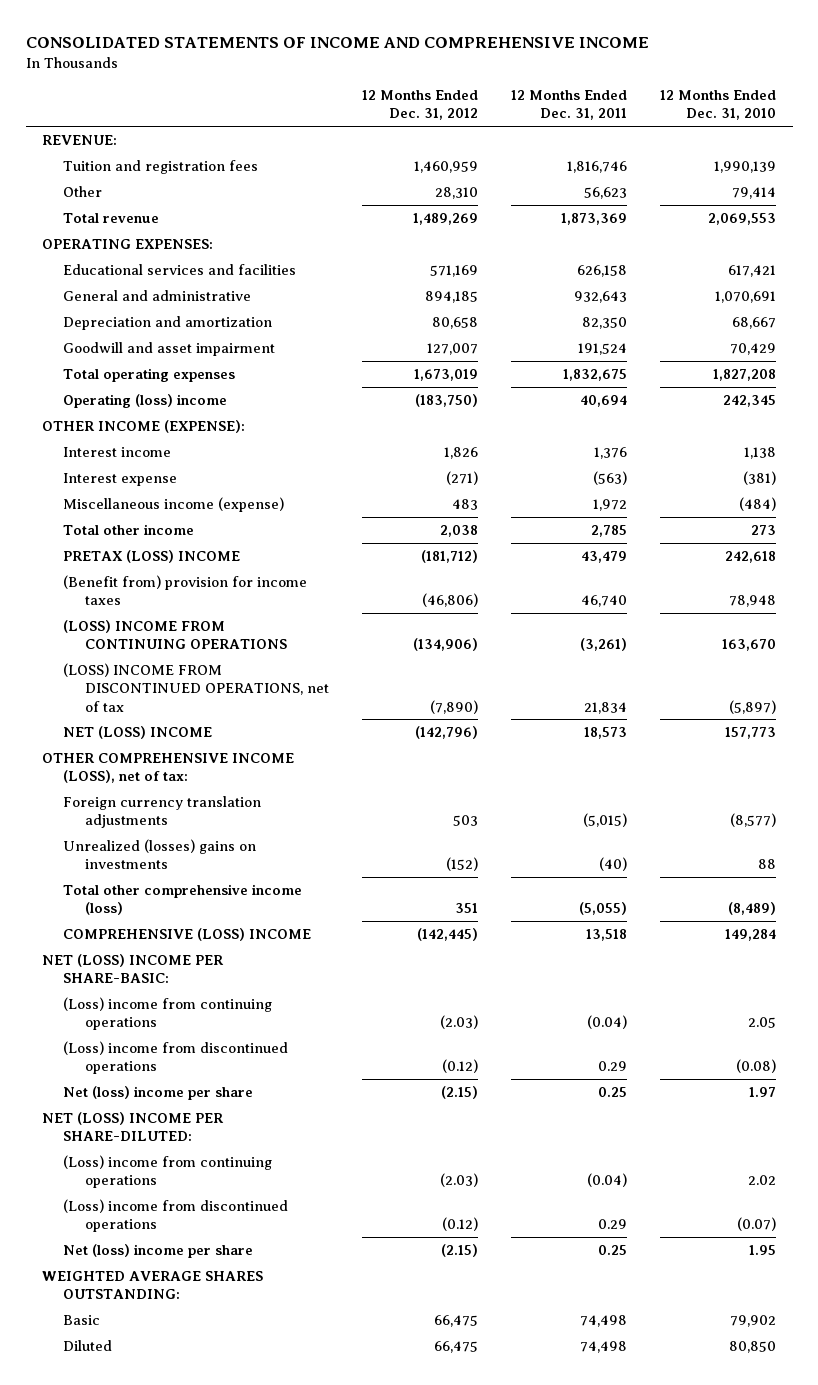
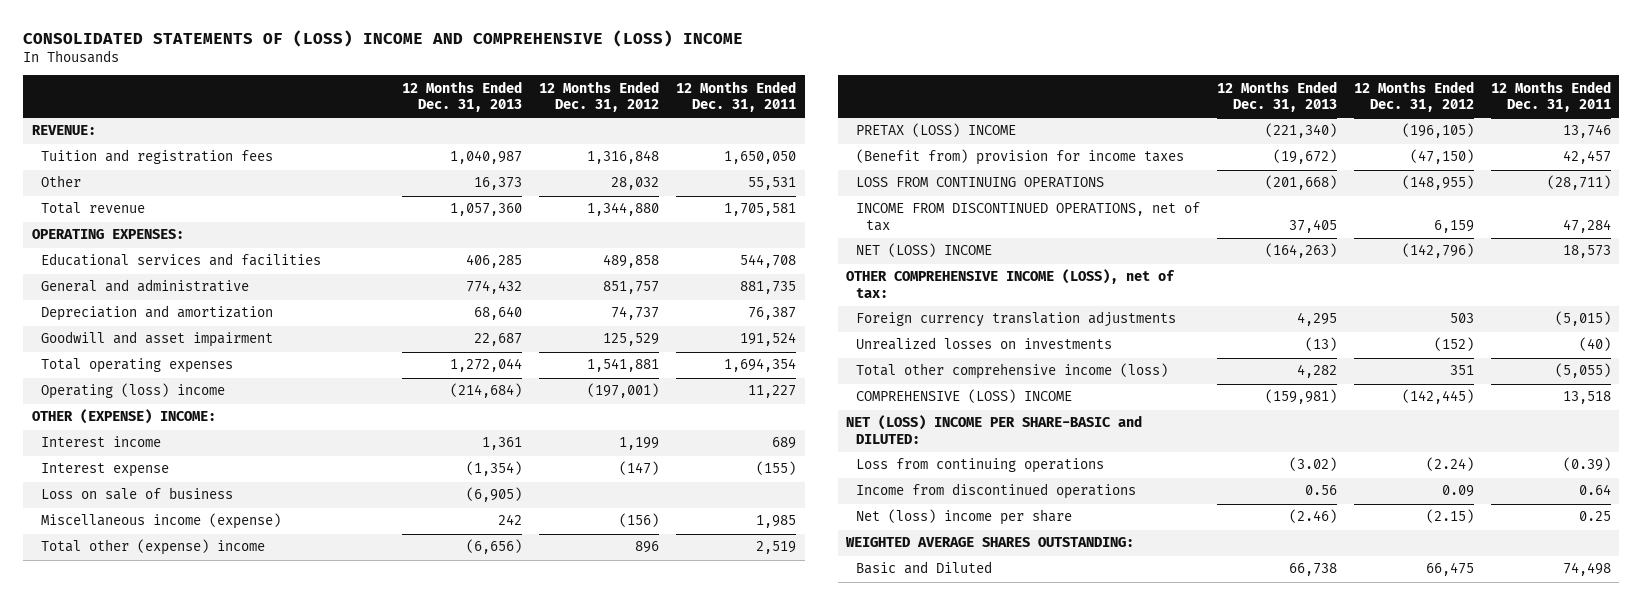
- CONSOLIDATED STATEMENTS OF INCOME AND COMPREHENSIVE INCOME
+ CONSOLIDATED STATEMENTS OF (LOSS) INCOME AND COMPREHENSIVE (LOSS) INCOME
- | 12 Months Ended Dec. 31, 2012 | 12 Months Ended Dec. 31, 2011 | 12 Months Ended Dec. 31, 2010
+ | 12 Months Ended Dec. 31, 2013 | 12 Months Ended Dec. 31, 2012 | 12 Months Ended Dec. 31, 2011
- Tuition and registration fees | 1,460,959 | 1,816,746 | 1,990,139
- Other | 28,310 | 56,623 | 79,414
- Total revenue | 1,489,269 | 1,873,369 | 2,069,553
+ Tuition and registration fees | 1,040,987 | 1,316,848 | 1,650,050
+ Other | 16,373 | 28,032 | 55,531
+ Total revenue | 1,057,360 | 1,344,880 | 1,705,581
- Educational services and facilities | 571,169 | 626,158 | 617,421
- General and administrative | 894,185 | 932,643 | 1,070,691
- Depreciation and amortization | 80,658 | 82,350 | 68,667
- Goodwill and asset impairment | 127,007 | 191,524 | 70,429
- Total operating expenses | 1,673,019 | 1,832,675 | 1,827,208
- Operating (loss) income | (183,750) | 40,694 | 242,345
- OTHER INCOME (EXPENSE):
- Interest income | 1,826 | 1,376 | 1,138
- Interest expense | (271) | (563) | (381)
- Miscellaneous income (expense) | 483 | 1,972 | (484)
- Total other income | 2,038 | 2,785 | 273
- PRETAX (LOSS) INCOME | (181,712) | 43,479 | 242,618
- (Benefit from) provision for income taxes | (46,806) | 46,740 | 78,948
- (LOSS) INCOME FROM CONTINUING OPERATIONS | (134,906) | (3,261) | 163,670
- (LOSS) INCOME FROM DISCONTINUED OPERATIONS, net of tax | (7,890) | 21,834 | (5,897)
+ Educational services and facilities | 406,285 | 489,858 | 544,708
+ General and administrative | 774,432 | 851,757 | 881,735
+ Depreciation and amortization | 68,640 | 74,737 | 76,387
+ Goodwill and asset impairment | 22,687 | 125,529 | 191,524
+ Total operating expenses | 1,272,044 | 1,541,881 | 1,694,354
+ Operating (loss) income | (214,684) | (197,001) | 11,227
+ OTHER (EXPENSE) INCOME:
+ Interest income | 1,361 | 1,199 | 689
+ Interest expense | (1,354) | (147) | (155)
+ Loss on sale of business | (6,905) | |
+ Miscellaneous income (expense) | 242 | (156) | 1,985
+ Total other (expense) income | (6,656) | 896 | 2,519
+ PRETAX (LOSS) INCOME | (221,340) | (196,105) | 13,746
+ (Benefit from) provision for income taxes | (19,672) | (47,150) | 42,457
+ LOSS FROM CONTINUING OPERATIONS | (201,668) | (148,955) | (28,711)
+ INCOME FROM DISCONTINUED OPERATIONS, net of tax | 37,405 | 6,159 | 47,284
- Unrealized (losses) gains on investments | (152) | (40) | 88
+ Unrealized losses on investments | (13) | (152) | (40)
- NET (LOSS) INCOME PER SHARE-BASIC:
- (Loss) income from continuing operations | (2.03) | (0.04) | 2.05
- (Loss) income from discontinued operations | (0.12) | 0.29 | (0.08)
- Net (loss) income per share | (2.15) | 0.25 | 1.97
- NET (LOSS) INCOME PER SHARE-DILUTED:
- (Loss) income from continuing operations | (2.03) | (0.04) | 2.02
- (Loss) income from discontinued operations | (0.12) | 0.29 | (0.07)
+ NET (LOSS) INCOME PER SHARE-BASIC and DILUTED:
+ Loss from continuing operations | (3.02) | (2.24) | (0.39)
+ Income from discontinued operations | 0.56 | 0.09 | 0.64
- Basic | 66,475 | 74,498 | 79,902
- Diluted | 66,475 | 74,498 | 80,850
+ Basic and Diluted | 66,738 | 66,475 | 74,498

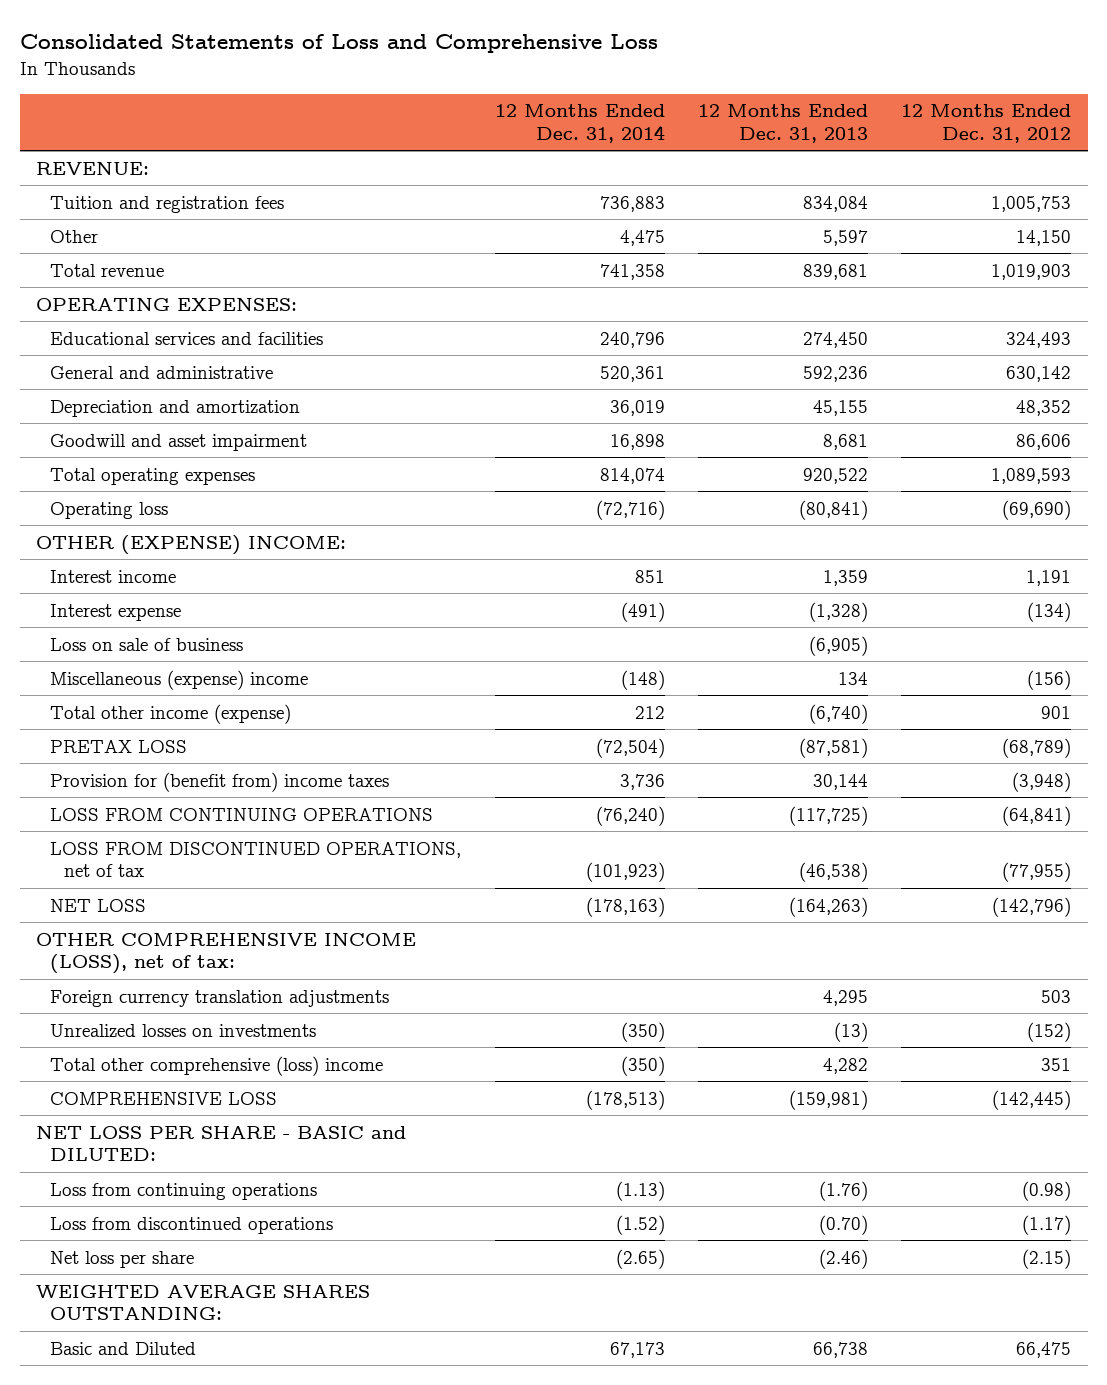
- CONSOLIDATED STATEMENTS OF (LOSS) INCOME AND COMPREHENSIVE (LOSS) INCOME
+ Consolidated Statements of Loss and Comprehensive Loss
- | 12 Months Ended Dec. 31, 2013 | 12 Months Ended Dec. 31, 2012 | 12 Months Ended Dec. 31, 2011
+ | 12 Months Ended Dec. 31, 2014 | 12 Months Ended Dec. 31, 2013 | 12 Months Ended Dec. 31, 2012
- Tuition and registration fees | 1,040,987 | 1,316,848 | 1,650,050
- Other | 16,373 | 28,032 | 55,531
- Total revenue | 1,057,360 | 1,344,880 | 1,705,581
+ Tuition and registration fees | 736,883 | 834,084 | 1,005,753
+ Other | 4,475 | 5,597 | 14,150
+ Total revenue | 741,358 | 839,681 | 1,019,903
- Educational services and facilities | 406,285 | 489,858 | 544,708
- General and administrative | 774,432 | 851,757 | 881,735
- Depreciation and amortization | 68,640 | 74,737 | 76,387
- Goodwill and asset impairment | 22,687 | 125,529 | 191,524
- Total operating expenses | 1,272,044 | 1,541,881 | 1,694,354
- Operating (loss) income | (214,684) | (197,001) | 11,227
+ Educational services and facilities | 240,796 | 274,450 | 324,493
+ General and administrative | 520,361 | 592,236 | 630,142
+ Depreciation and amortization | 36,019 | 45,155 | 48,352
+ Goodwill and asset impairment | 16,898 | 8,681 | 86,606
+ Total operating expenses | 814,074 | 920,522 | 1,089,593
+ Operating loss | (72,716) | (80,841) | (69,690)
- Interest income | 1,361 | 1,199 | 689
- Interest expense | (1,354) | (147) | (155)
+ Interest income | 851 | 1,359 | 1,191
+ Interest expense | (491) | (1,328) | (134)
- Miscellaneous income (expense) | 242 | (156) | 1,985
- Total other (expense) income | (6,656) | 896 | 2,519
- PRETAX (LOSS) INCOME | (221,340) | (196,105) | 13,746
- (Benefit from) provision for income taxes | (19,672) | (47,150) | 42,457
- LOSS FROM CONTINUING OPERATIONS | (201,668) | (148,955) | (28,711)
- INCOME FROM DISCONTINUED OPERATIONS, net of tax | 37,405 | 6,159 | 47,284
- NET (LOSS) INCOME | (164,263) | (142,796) | 18,573
+ Miscellaneous (expense) income | (148) | 134 | (156)
+ Total other income (expense) | 212 | (6,740) | 901
+ PRETAX LOSS | (72,504) | (87,581) | (68,789)
+ Provision for (benefit from) income taxes | 3,736 | 30,144 | (3,948)
+ LOSS FROM CONTINUING OPERATIONS | (76,240) | (117,725) | (64,841)
+ LOSS FROM DISCONTINUED OPERATIONS, net of tax | (101,923) | (46,538) | (77,955)
+ NET LOSS | (178,163) | (164,263) | (142,796)
- Total other comprehensive income (loss) | 4,282 | 351 | (5,055)
- COMPREHENSIVE (LOSS) INCOME | (159,981) | (142,445) | 13,518
- NET (LOSS) INCOME PER SHARE-BASIC and DILUTED:
- Loss from continuing operations | (3.02) | (2.24) | (0.39)
- Income from discontinued operations | 0.56 | 0.09 | 0.64
- Net (loss) income per share | (2.46) | (2.15) | 0.25
+ Total other comprehensive (loss) income | (350) | 4,282 | 351
+ COMPREHENSIVE LOSS | (178,513) | (159,981) | (142,445)
+ NET LOSS PER SHARE - BASIC and DILUTED:
+ Loss from continuing operations | (1.13) | (1.76) | (0.98)
+ Loss from discontinued operations | (1.52) | (0.70) | (1.17)
+ Net loss per share | (2.65) | (2.46) | (2.15)

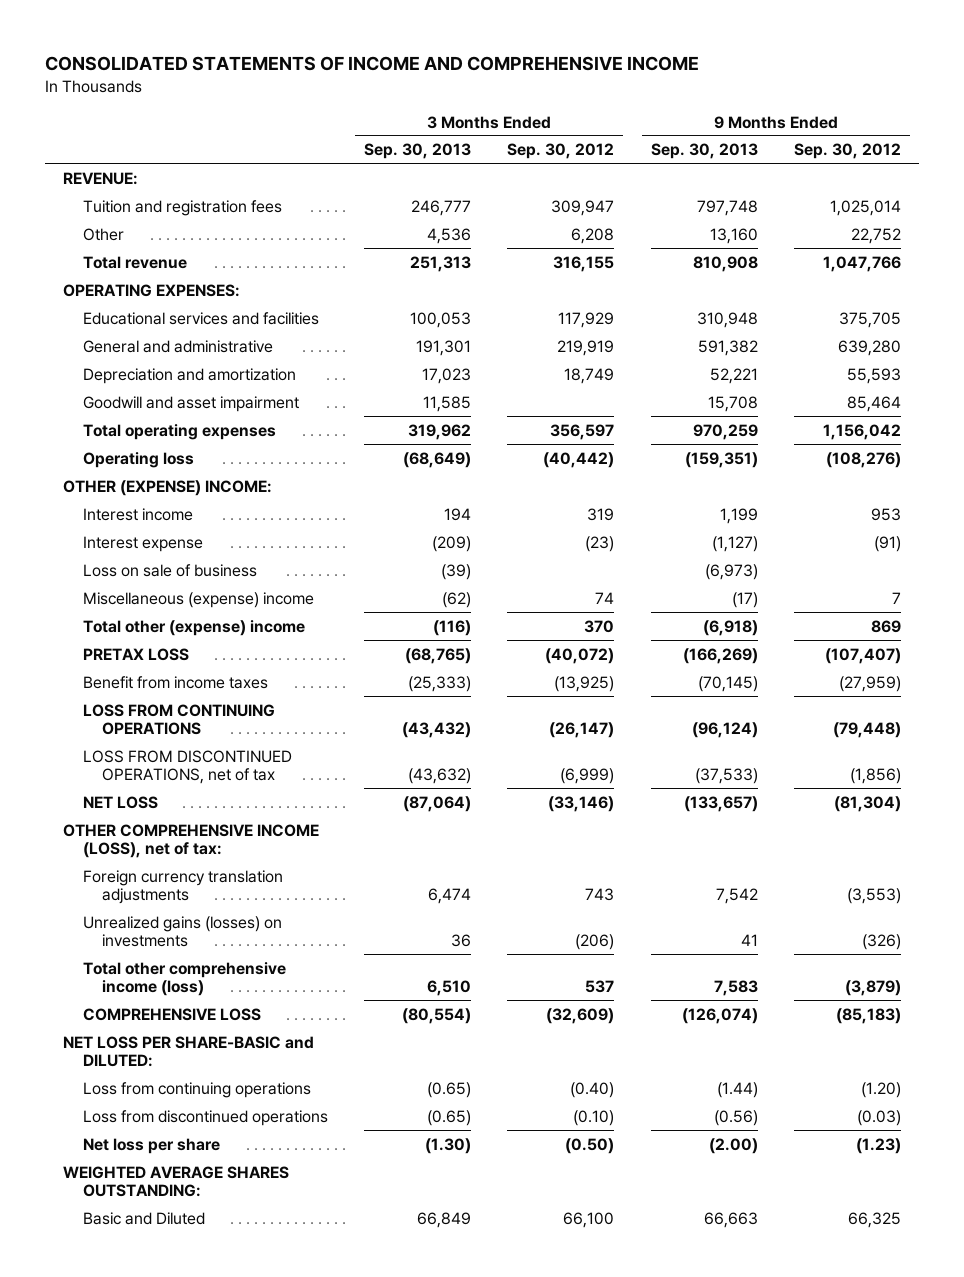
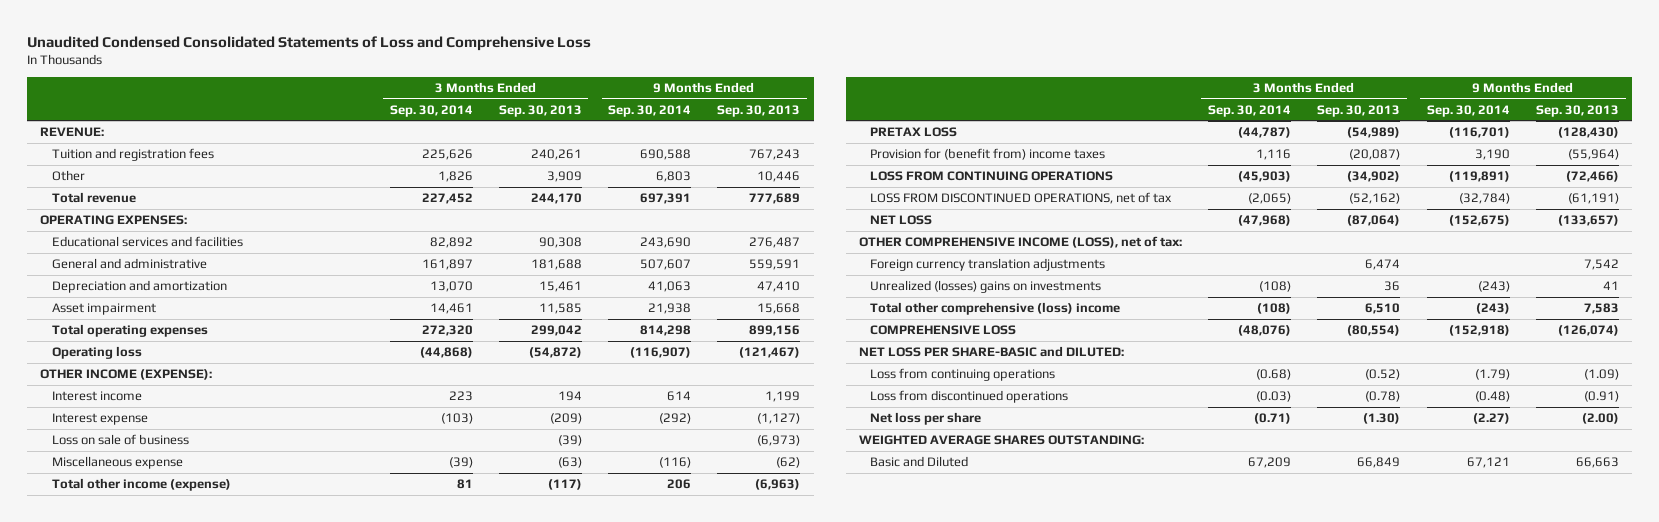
- CONSOLIDATED STATEMENTS OF INCOME AND COMPREHENSIVE INCOME
+ Unaudited Condensed Consolidated Statements of Loss and Comprehensive Loss
- | 3 Months Ended Sep. 30, 2013 | 3 Months Ended Sep. 30, 2012 | 9 Months Ended Sep. 30, 2013 | 9 Months Ended Sep. 30, 2012
+ | 3 Months Ended Sep. 30, 2014 | 3 Months Ended Sep. 30, 2013 | 9 Months Ended Sep. 30, 2014 | 9 Months Ended Sep. 30, 2013
- Tuition and registration fees | 246,777 | 309,947 | 797,748 | 1,025,014
- Other | 4,536 | 6,208 | 13,160 | 22,752
- Total revenue | 251,313 | 316,155 | 810,908 | 1,047,766
+ Tuition and registration fees | 225,626 | 240,261 | 690,588 | 767,243
+ Other | 1,826 | 3,909 | 6,803 | 10,446
+ Total revenue | 227,452 | 244,170 | 697,391 | 777,689
- Educational services and facilities | 100,053 | 117,929 | 310,948 | 375,705
- General and administrative | 191,301 | 219,919 | 591,382 | 639,280
- Depreciation and amortization | 17,023 | 18,749 | 52,221 | 55,593
- Goodwill and asset impairment | 11,585 | | 15,708 | 85,464
- Total operating expenses | 319,962 | 356,597 | 970,259 | 1,156,042
- Operating loss | (68,649) | (40,442) | (159,351) | (108,276)
- OTHER (EXPENSE) INCOME:
+ Educational services and facilities | 82,892 | 90,308 | 243,690 | 276,487
+ General and administrative | 161,897 | 181,688 | 507,607 | 559,591
+ Depreciation and amortization | 13,070 | 15,461 | 41,063 | 47,410
+ Asset impairment | 14,461 | 11,585 | 21,938 | 15,668
+ Total operating expenses | 272,320 | 299,042 | 814,298 | 899,156
+ Operating loss | (44,868) | (54,872) | (116,907) | (121,467)
+ OTHER INCOME (EXPENSE):
- Miscellaneous (expense) income | (62) | 74 | (17) | 7
- Total other (expense) income | (116) | 370 | (6,918) | 869
- PRETAX LOSS | (68,765) | (40,072) | (166,269) | (107,407)
- Benefit from income taxes | (25,333) | (13,925) | (70,145) | (27,959)
- LOSS FROM CONTINUING OPERATIONS | (43,432) | (26,147) | (96,124) | (79,448)
- LOSS FROM DISCONTINUED OPERATIONS, net of tax | (43,632) | (6,999) | (37,533) | (1,856)
+ Miscellaneous expense | (39) | (63) | (116) | (62)
+ Total other income (expense) | 81 | (117) | 206 | (6,963)
+ PRETAX LOSS | (44,787) | (54,989) | (116,701) | (128,430)
+ Provision for (benefit from) income taxes | 1,116 | (20,087) | 3,190 | (55,964)
+ LOSS FROM CONTINUING OPERATIONS | (45,903) | (34,902) | (119,891) | (72,466)
+ LOSS FROM DISCONTINUED OPERATIONS, net of tax | (2,065) | (52,162) | (32,784) | (61,191)
- Unrealized gains (losses) on investments | 36 | (206) | 41 | (326)
- Total other comprehensive income (loss) | 6,510 | 537 | 7,583 | (3,879)
+ Unrealized (losses) gains on investments | (108) | 36 | (243) | 41
+ Total other comprehensive (loss) income | (108) | 6,510 | (243) | 7,583
- Loss from continuing operations | (0.65) | (0.40) | (1.44) | (1.20)
- Loss from discontinued operations | (0.65) | (0.10) | (0.56) | (0.03)
+ Loss from continuing operations | (0.68) | (0.52) | (1.79) | (1.09)
+ Loss from discontinued operations | (0.03) | (0.78) | (0.48) | (0.91)

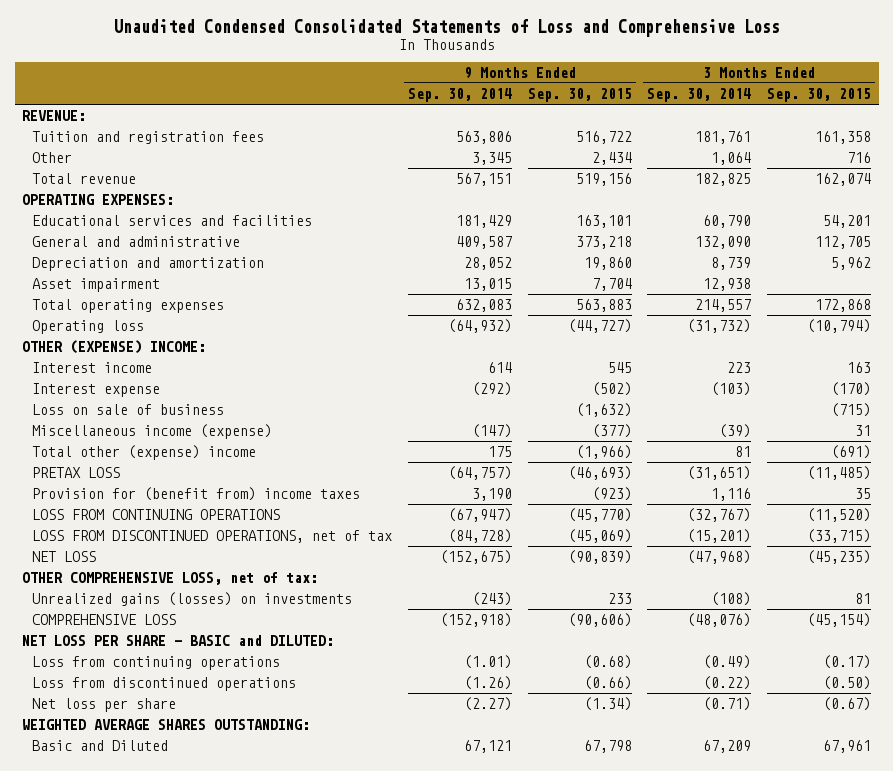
- | 3 Months Ended Sep. 30, 2014 | 3 Months Ended Sep. 30, 2013 | 9 Months Ended Sep. 30, 2014 | 9 Months Ended Sep. 30, 2013
+ | 9 Months Ended Sep. 30, 2014 | 9 Months Ended Sep. 30, 2015 | 3 Months Ended Sep. 30, 2014 | 3 Months Ended Sep. 30, 2015
- Tuition and registration fees | 225,626 | 240,261 | 690,588 | 767,243
- Other | 1,826 | 3,909 | 6,803 | 10,446
- Total revenue | 227,452 | 244,170 | 697,391 | 777,689
+ Tuition and registration fees | 563,806 | 516,722 | 181,761 | 161,358
+ Other | 3,345 | 2,434 | 1,064 | 716
+ Total revenue | 567,151 | 519,156 | 182,825 | 162,074
- Educational services and facilities | 82,892 | 90,308 | 243,690 | 276,487
- General and administrative | 161,897 | 181,688 | 507,607 | 559,591
- Depreciation and amortization | 13,070 | 15,461 | 41,063 | 47,410
- Asset impairment | 14,461 | 11,585 | 21,938 | 15,668
- Total operating expenses | 272,320 | 299,042 | 814,298 | 899,156
- Operating loss | (44,868) | (54,872) | (116,907) | (121,467)
- OTHER INCOME (EXPENSE):
+ Educational services and facilities | 181,429 | 163,101 | 60,790 | 54,201
+ General and administrative | 409,587 | 373,218 | 132,090 | 112,705
+ Depreciation and amortization | 28,052 | 19,860 | 8,739 | 5,962
+ Asset impairment | 13,015 | 7,704 | 12,938 |
+ Total operating expenses | 632,083 | 563,883 | 214,557 | 172,868
+ Operating loss | (64,932) | (44,727) | (31,732) | (10,794)
+ OTHER (EXPENSE) INCOME:
- Miscellaneous expense | (39) | (63) | (116) | (62)
- Total other income (expense) | 81 | (117) | 206 | (6,963)
- PRETAX LOSS | (44,787) | (54,989) | (116,701) | (128,430)
+ Miscellaneous income (expense) | (147) | (377) | (39) | 31
+ Total other (expense) income | 175 | (1,966) | 81 | (691)
+ PRETAX LOSS | (64,757) | (46,693) | (31,651) | (11,485)
- LOSS FROM CONTINUING OPERATIONS | (45,903) | (34,902) | (119,891) | (72,466)
- LOSS FROM DISCONTINUED OPERATIONS, net of tax | (2,065) | (52,162) | (32,784) | (61,191)
+ LOSS FROM CONTINUING OPERATIONS | (67,947) | (45,770) | (32,767) | (11,520)
+ LOSS FROM DISCONTINUED OPERATIONS, net of tax | (84,728) | (45,069) | (15,201) | (33,715)
- OTHER COMPREHENSIVE INCOME (LOSS), net of tax:
- Foreign currency translation adjustments | | 6,474 | | 7,542
- Unrealized (losses) gains on investments | (108) | 36 | (243) | 41
- Total other comprehensive (loss) income | (108) | 6,510 | (243) | 7,583
+ OTHER COMPREHENSIVE LOSS, net of tax:
+ Unrealized gains (losses) on investments | (243) | 233 | (108) | 81
- NET LOSS PER SHARE-BASIC and DILUTED:
- Loss from continuing operations | (0.68) | (0.52) | (1.79) | (1.09)
- Loss from discontinued operations | (0.03) | (0.78) | (0.48) | (0.91)
+ NET LOSS PER SHARE - BASIC and DILUTED:
+ Loss from continuing operations | (1.01) | (0.68) | (0.49) | (0.17)
+ Loss from discontinued operations | (1.26) | (0.66) | (0.22) | (0.50)

